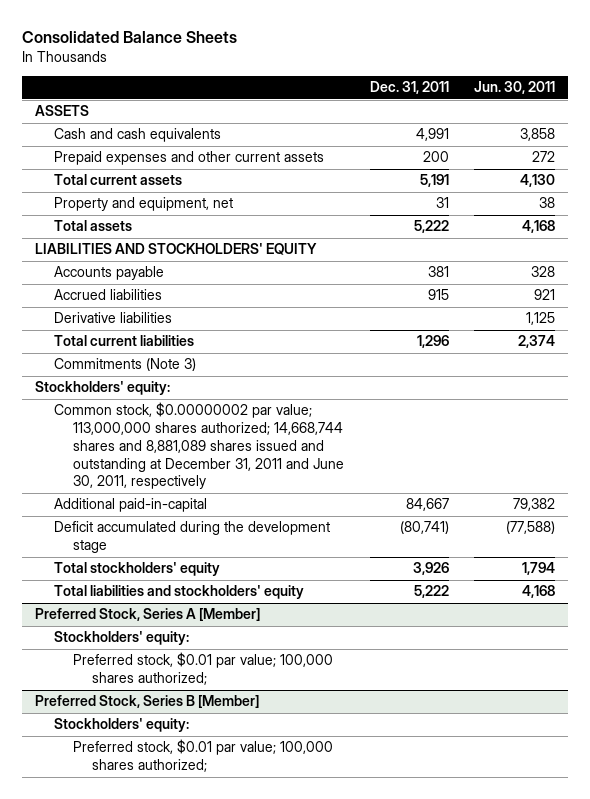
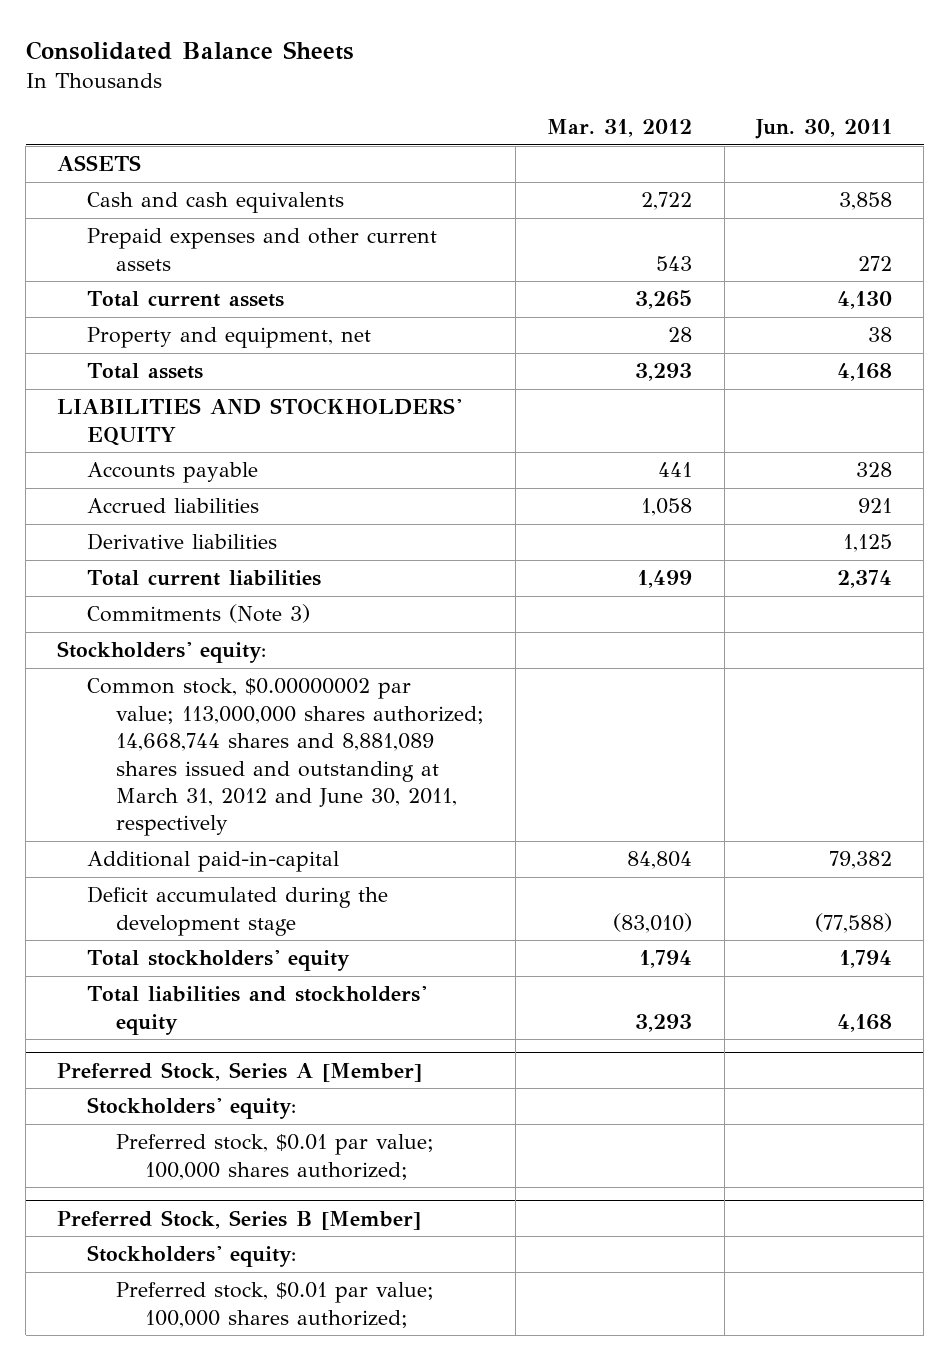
- | Dec. 31, 2011 | Jun. 30, 2011
+ | Mar. 31, 2012 | Jun. 30, 2011
- Common stock, $0.00000002 par value; 113,000,000 shares authorized; 14,668,744 shares and 8,881,089 shares issued and outstanding at December 31, 2011 and June 30, 2011, respectively
+ Common stock, $0.00000002 par value; 113,000,000 shares authorized; 14,668,744 shares and 8,881,089 shares issued and outstanding at March 31, 2012 and June 30, 2011, respectively

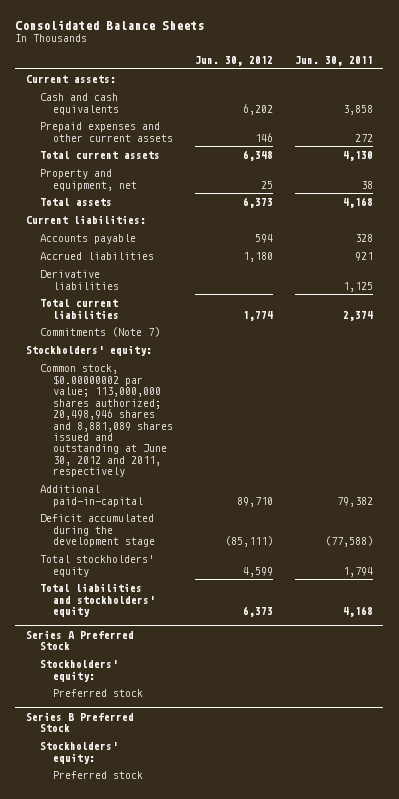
- | Mar. 31, 2012 | Jun. 30, 2011
+ | Jun. 30, 2012 | Jun. 30, 2011
- ASSETS
+ Current assets:
- LIABILITIES AND STOCKHOLDERS' EQUITY
+ Current liabilities:
- Commitments (Note 3)
+ Commitments (Note 7)
- Common stock, $0.00000002 par value; 113,000,000 shares authorized; 14,668,744 shares and 8,881,089 shares issued and outstanding at March 31, 2012 and June 30, 2011, respectively
+ Common stock, $0.00000002 par value; 113,000,000 shares authorized; 20,498,946 shares and 8,881,089 shares issued and outstanding at June 30, 2012 and 2011, respectively
- Preferred Stock, Series A [Member]
+ Series A Preferred Stock
- Preferred stock, $0.01 par value; 100,000 shares authorized;
- Preferred Stock, Series B [Member]
+ Preferred stock
+ Series B Preferred Stock
- Preferred stock, $0.01 par value; 100,000 shares authorized;
+ Preferred stock

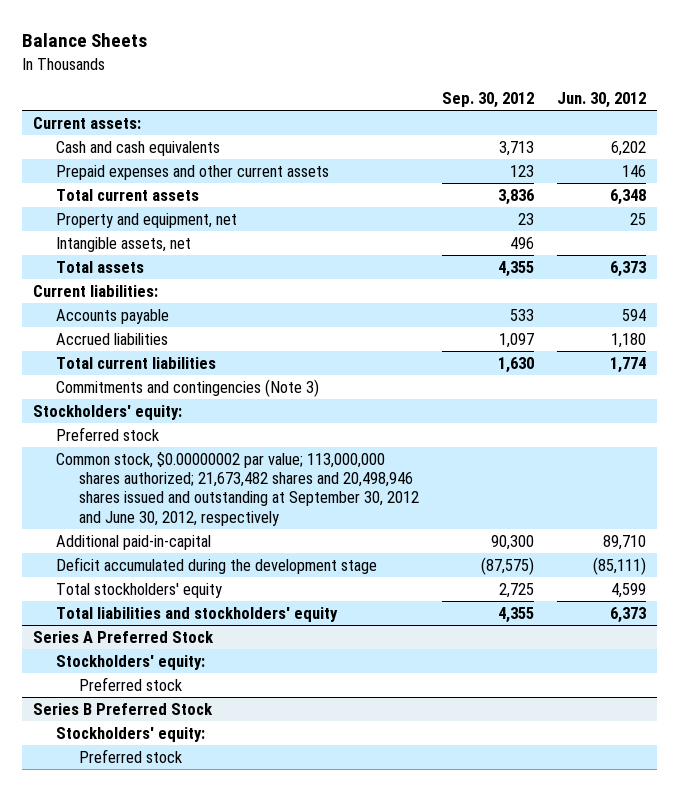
- Consolidated Balance Sheets
+ Balance Sheets
- | Jun. 30, 2012 | Jun. 30, 2011
+ | Sep. 30, 2012 | Jun. 30, 2012
+ Intangible assets, net | 496 |
- Derivative liabilities | | 1,125
- Commitments (Note 7)
+ Commitments and contingencies (Note 3)
- Common stock, $0.00000002 par value; 113,000,000 shares authorized; 20,498,946 shares and 8,881,089 shares issued and outstanding at June 30, 2012 and 2011, respectively
+ Preferred stock
+ Common stock, $0.00000002 par value; 113,000,000 shares authorized; 21,673,482 shares and 20,498,946 shares issued and outstanding at September 30, 2012 and June 30, 2012, respectively

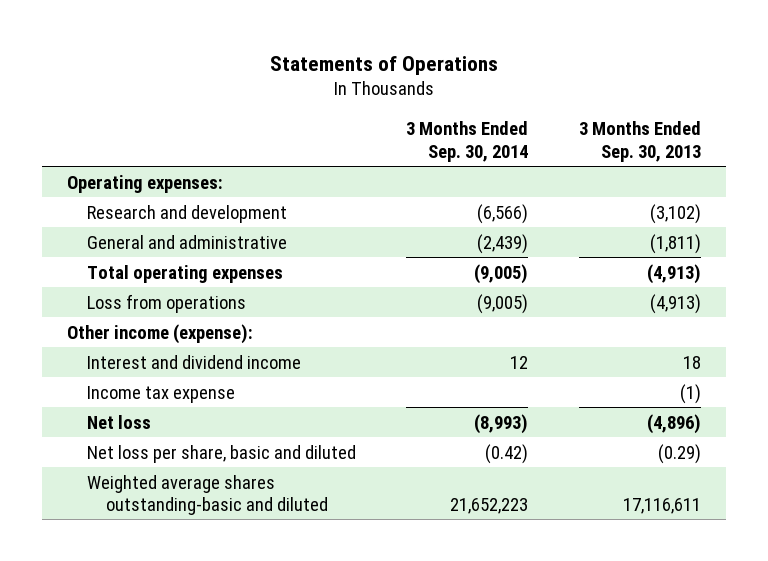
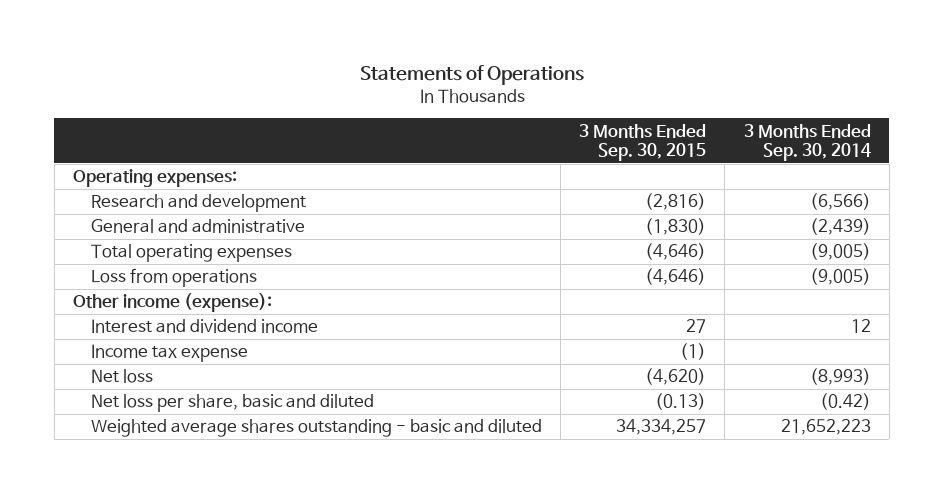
- | 3 Months Ended Sep. 30, 2014 | 3 Months Ended Sep. 30, 2013
+ | 3 Months Ended Sep. 30, 2015 | 3 Months Ended Sep. 30, 2014
- Weighted average shares outstanding-basic and diluted | 21,652,223 | 17,116,611
+ Weighted average shares outstanding - basic and diluted | 34,334,257 | 21,652,223

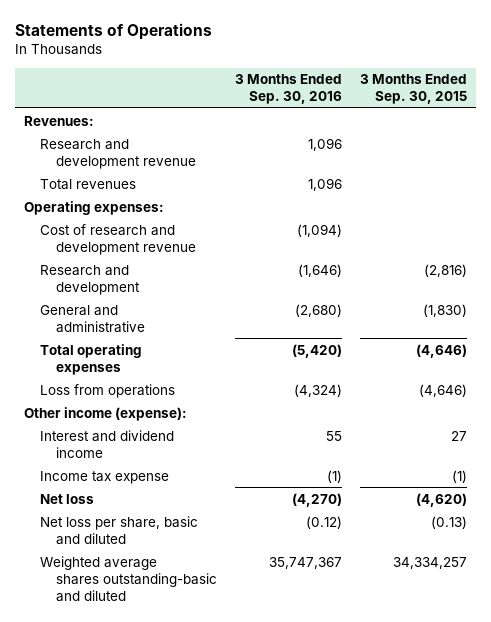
- | 3 Months Ended Sep. 30, 2015 | 3 Months Ended Sep. 30, 2014
+ | 3 Months Ended Sep. 30, 2016 | 3 Months Ended Sep. 30, 2015
+ Revenues:
+ Research and development revenue | 1,096 |
+ Total revenues | 1,096 |
+ Cost of research and development revenue | (1,094) |
- Weighted average shares outstanding - basic and diluted | 34,334,257 | 21,652,223
+ Weighted average shares outstanding-basic and diluted | 35,747,367 | 34,334,257

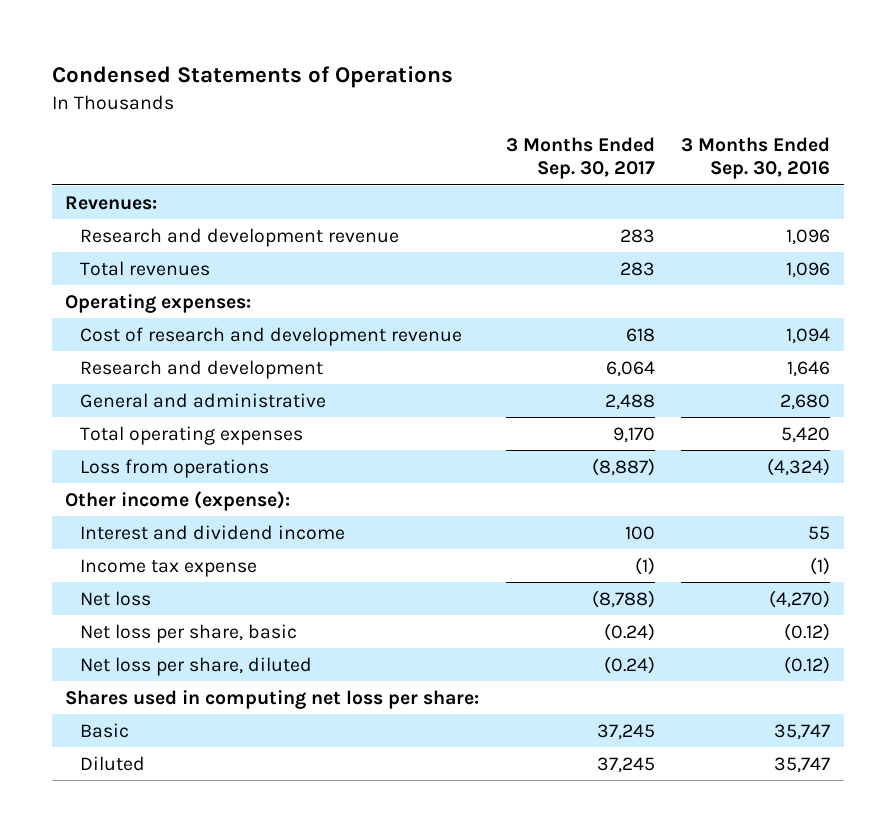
- Statements of Operations
+ Condensed Statements of Operations
- | 3 Months Ended Sep. 30, 2016 | 3 Months Ended Sep. 30, 2015
+ | 3 Months Ended Sep. 30, 2017 | 3 Months Ended Sep. 30, 2016
- Cost of research and development revenue | (1,094) |
- Research and development | (1,646) | (2,816)
- General and administrative | (2,680) | (1,830)
- Total operating expenses | (5,420) | (4,646)
+ Cost of research and development revenue | 618 | 1,094
+ Research and development | 6,064 | 1,646
+ General and administrative | 2,488 | 2,680
+ Total operating expenses | 9,170 | 5,420
- Net loss per share, basic and diluted | (0.12) | (0.13)
- Weighted average shares outstanding-basic and diluted | 35,747,367 | 34,334,257
+ Net loss per share, basic | (0.24) | (0.12)
+ Net loss per share, diluted | (0.24) | (0.12)
+ Shares used in computing net loss per share:
+ Basic | 37,245 | 35,747
+ Diluted | 37,245 | 35,747

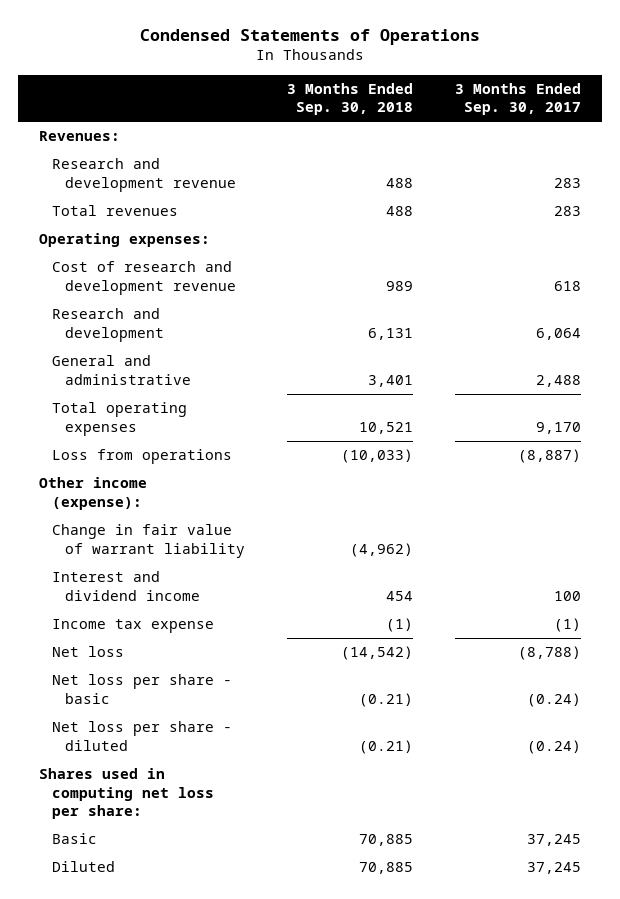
- | 3 Months Ended Sep. 30, 2017 | 3 Months Ended Sep. 30, 2016
+ | 3 Months Ended Sep. 30, 2018 | 3 Months Ended Sep. 30, 2017
+ Change in fair value of warrant liability | (4,962) |
- Net loss per share, basic | (0.24) | (0.12)
- Net loss per share, diluted | (0.24) | (0.12)
+ Net loss per share - basic | (0.21) | (0.24)
+ Net loss per share - diluted | (0.21) | (0.24)

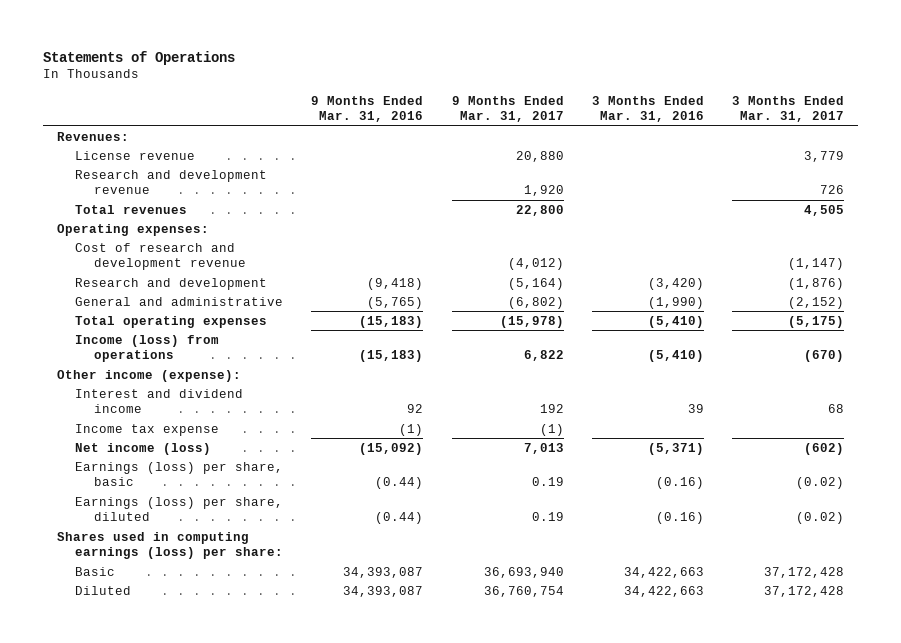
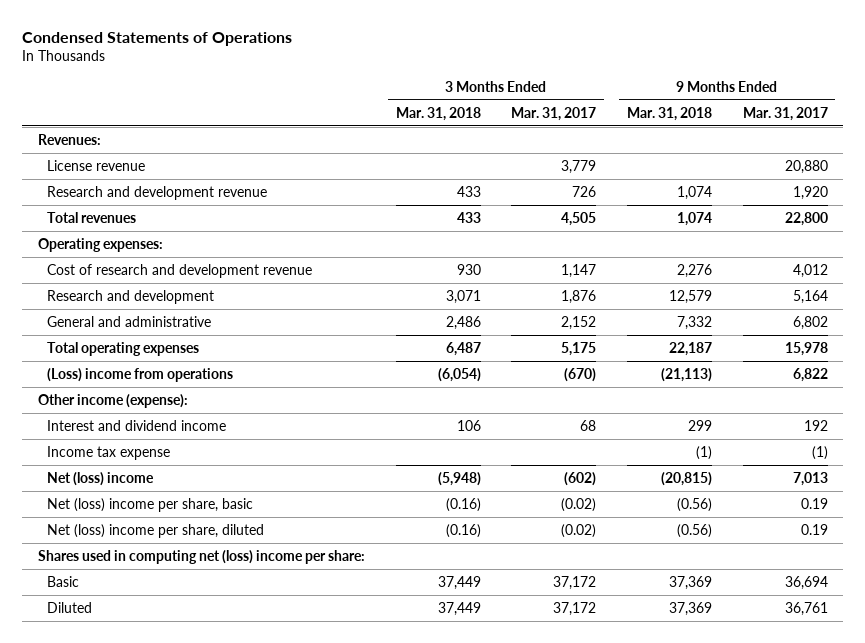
- Statements of Operations
+ Condensed Statements of Operations
- | 9 Months Ended Mar. 31, 2016 | 9 Months Ended Mar. 31, 2017 | 3 Months Ended Mar. 31, 2016 | 3 Months Ended Mar. 31, 2017
+ | 3 Months Ended Mar. 31, 2018 | 3 Months Ended Mar. 31, 2017 | 9 Months Ended Mar. 31, 2018 | 9 Months Ended Mar. 31, 2017
- Cost of research and development revenue | | (4,012) | | (1,147)
- Research and development | (9,418) | (5,164) | (3,420) | (1,876)
- General and administrative | (5,765) | (6,802) | (1,990) | (2,152)
- Total operating expenses | (15,183) | (15,978) | (5,410) | (5,175)
- Income (loss) from operations | (15,183) | 6,822 | (5,410) | (670)
+ Cost of research and development revenue | 930 | 1,147 | 2,276 | 4,012
+ Research and development | 3,071 | 1,876 | 12,579 | 5,164
+ General and administrative | 2,486 | 2,152 | 7,332 | 6,802
+ Total operating expenses | 6,487 | 5,175 | 22,187 | 15,978
+ (Loss) income from operations | (6,054) | (670) | (21,113) | 6,822
- Net income (loss) | (15,092) | 7,013 | (5,371) | (602)
- Earnings (loss) per share, basic | (0.44) | 0.19 | (0.16) | (0.02)
- Earnings (loss) per share, diluted | (0.44) | 0.19 | (0.16) | (0.02)
- Shares used in computing earnings (loss) per share:
- Basic | 34,393,087 | 36,693,940 | 34,422,663 | 37,172,428
- Diluted | 34,393,087 | 36,760,754 | 34,422,663 | 37,172,428
+ Net (loss) income | (5,948) | (602) | (20,815) | 7,013
+ Net (loss) income per share, basic | (0.16) | (0.02) | (0.56) | 0.19
+ Net (loss) income per share, diluted | (0.16) | (0.02) | (0.56) | 0.19
+ Shares used in computing net (loss) income per share:
+ Basic | 37,449 | 37,172 | 37,369 | 36,694
+ Diluted | 37,449 | 37,172 | 37,369 | 36,761

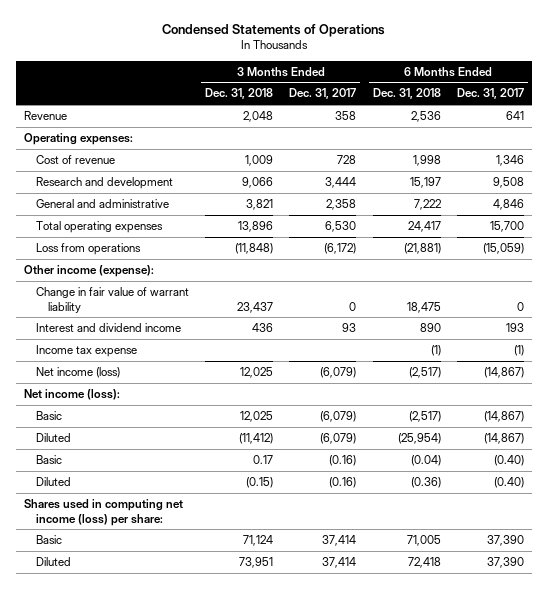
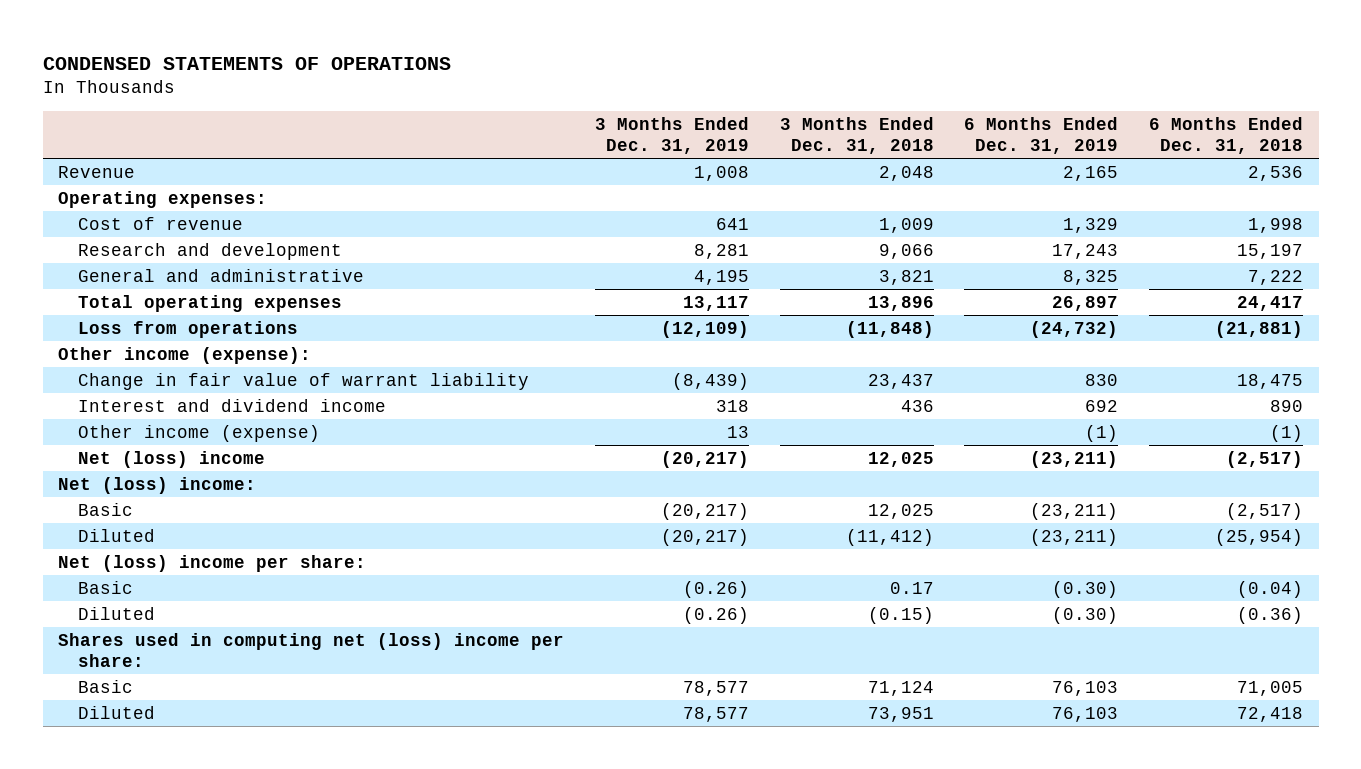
- Condensed Statements of Operations
+ CONDENSED STATEMENTS OF OPERATIONS
- | 3 Months Ended Dec. 31, 2018 | 3 Months Ended Dec. 31, 2017 | 6 Months Ended Dec. 31, 2018 | 6 Months Ended Dec. 31, 2017
+ | 3 Months Ended Dec. 31, 2019 | 3 Months Ended Dec. 31, 2018 | 6 Months Ended Dec. 31, 2019 | 6 Months Ended Dec. 31, 2018
- Income tax expense | | | (1) | (1)
- Net income (loss) | 12,025 | (6,079) | (2,517) | (14,867)
- Net income (loss):
+ Other income (expense) | 13 | | (1) | (1)
+ Net (loss) income | (20,217) | 12,025 | (23,211) | (2,517)
+ Net (loss) income:
+ Net (loss) income per share:
- Shares used in computing net income (loss) per share:
+ Shares used in computing net (loss) income per share:

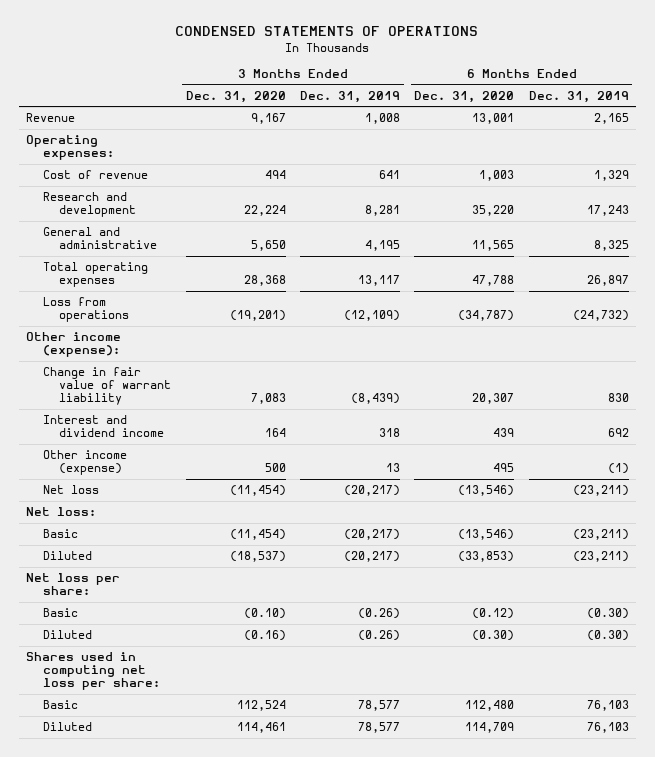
- | 3 Months Ended Dec. 31, 2019 | 3 Months Ended Dec. 31, 2018 | 6 Months Ended Dec. 31, 2019 | 6 Months Ended Dec. 31, 2018
+ | 3 Months Ended Dec. 31, 2020 | 3 Months Ended Dec. 31, 2019 | 6 Months Ended Dec. 31, 2020 | 6 Months Ended Dec. 31, 2019
- Net (loss) income | (20,217) | 12,025 | (23,211) | (2,517)
- Net (loss) income:
+ Net loss | (11,454) | (20,217) | (13,546) | (23,211)
+ Net loss:
- Net (loss) income per share:
+ Net loss per share:
- Shares used in computing net (loss) income per share:
+ Shares used in computing net loss per share:

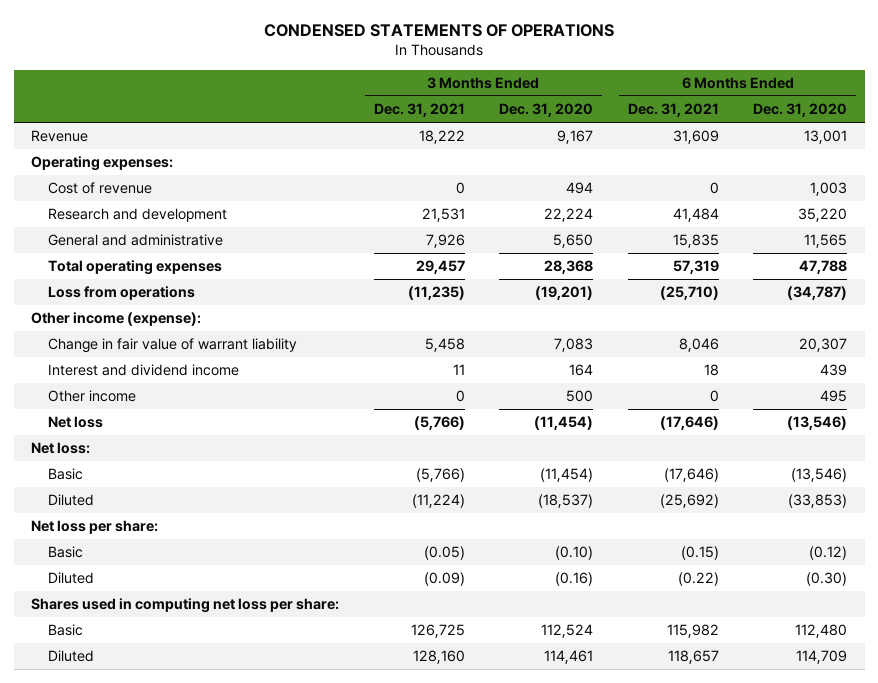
- | 3 Months Ended Dec. 31, 2020 | 3 Months Ended Dec. 31, 2019 | 6 Months Ended Dec. 31, 2020 | 6 Months Ended Dec. 31, 2019
+ | 3 Months Ended Dec. 31, 2021 | 3 Months Ended Dec. 31, 2020 | 6 Months Ended Dec. 31, 2021 | 6 Months Ended Dec. 31, 2020
- Other income (expense) | 500 | 13 | 495 | (1)
+ Other income | 0 | 500 | 0 | 495

